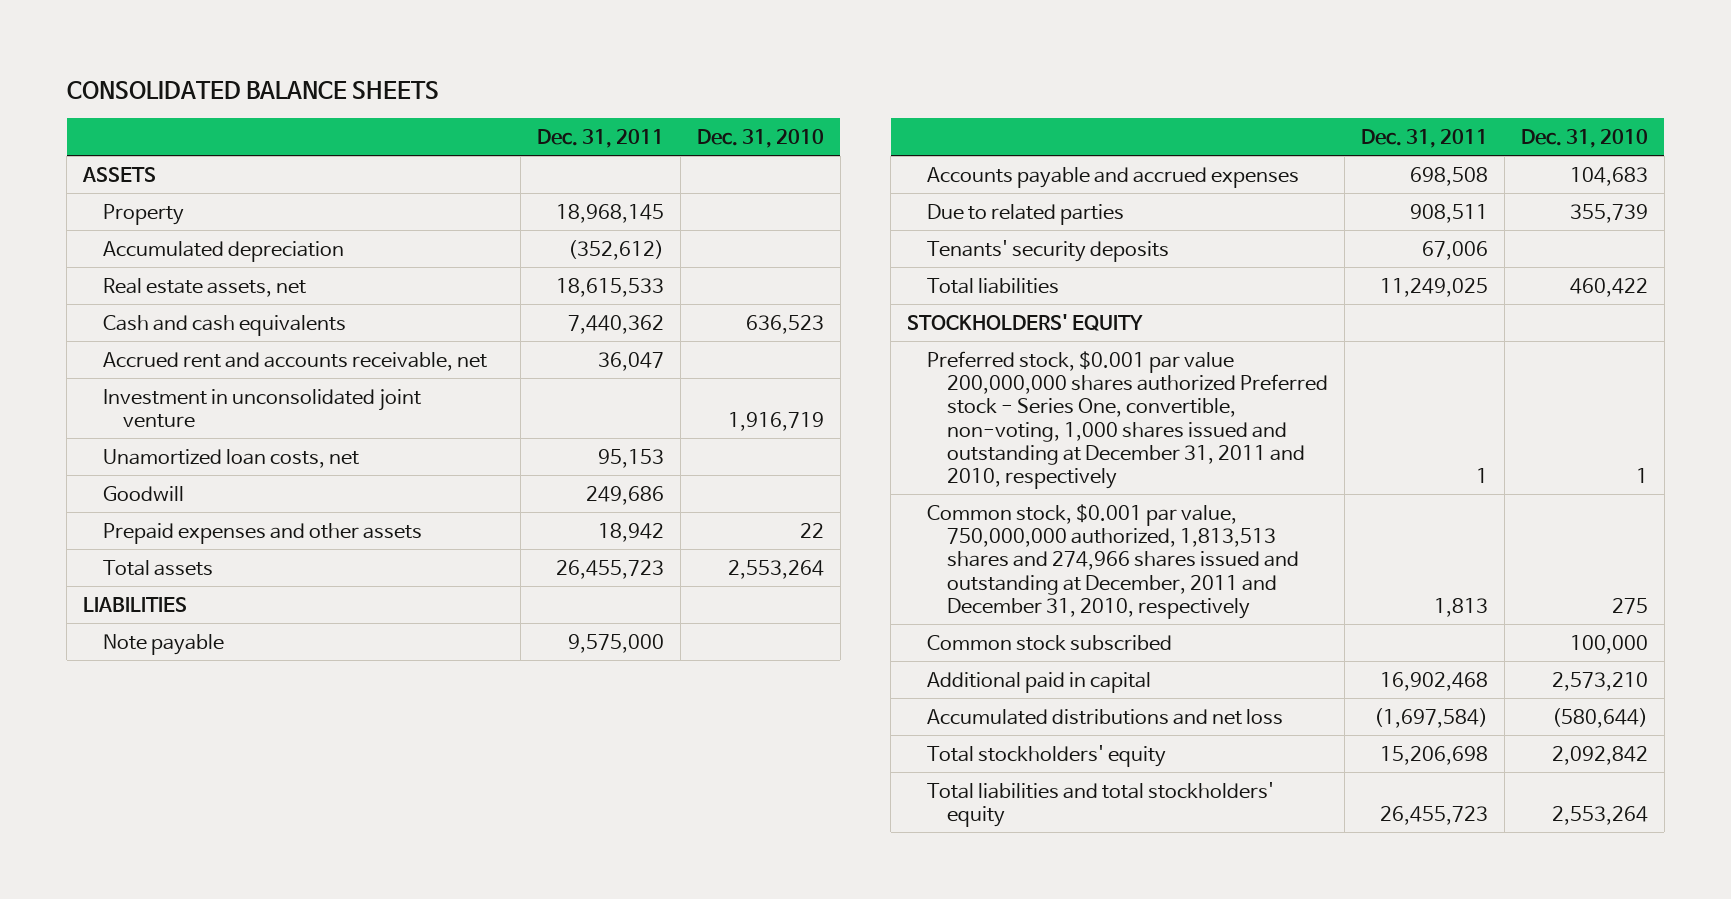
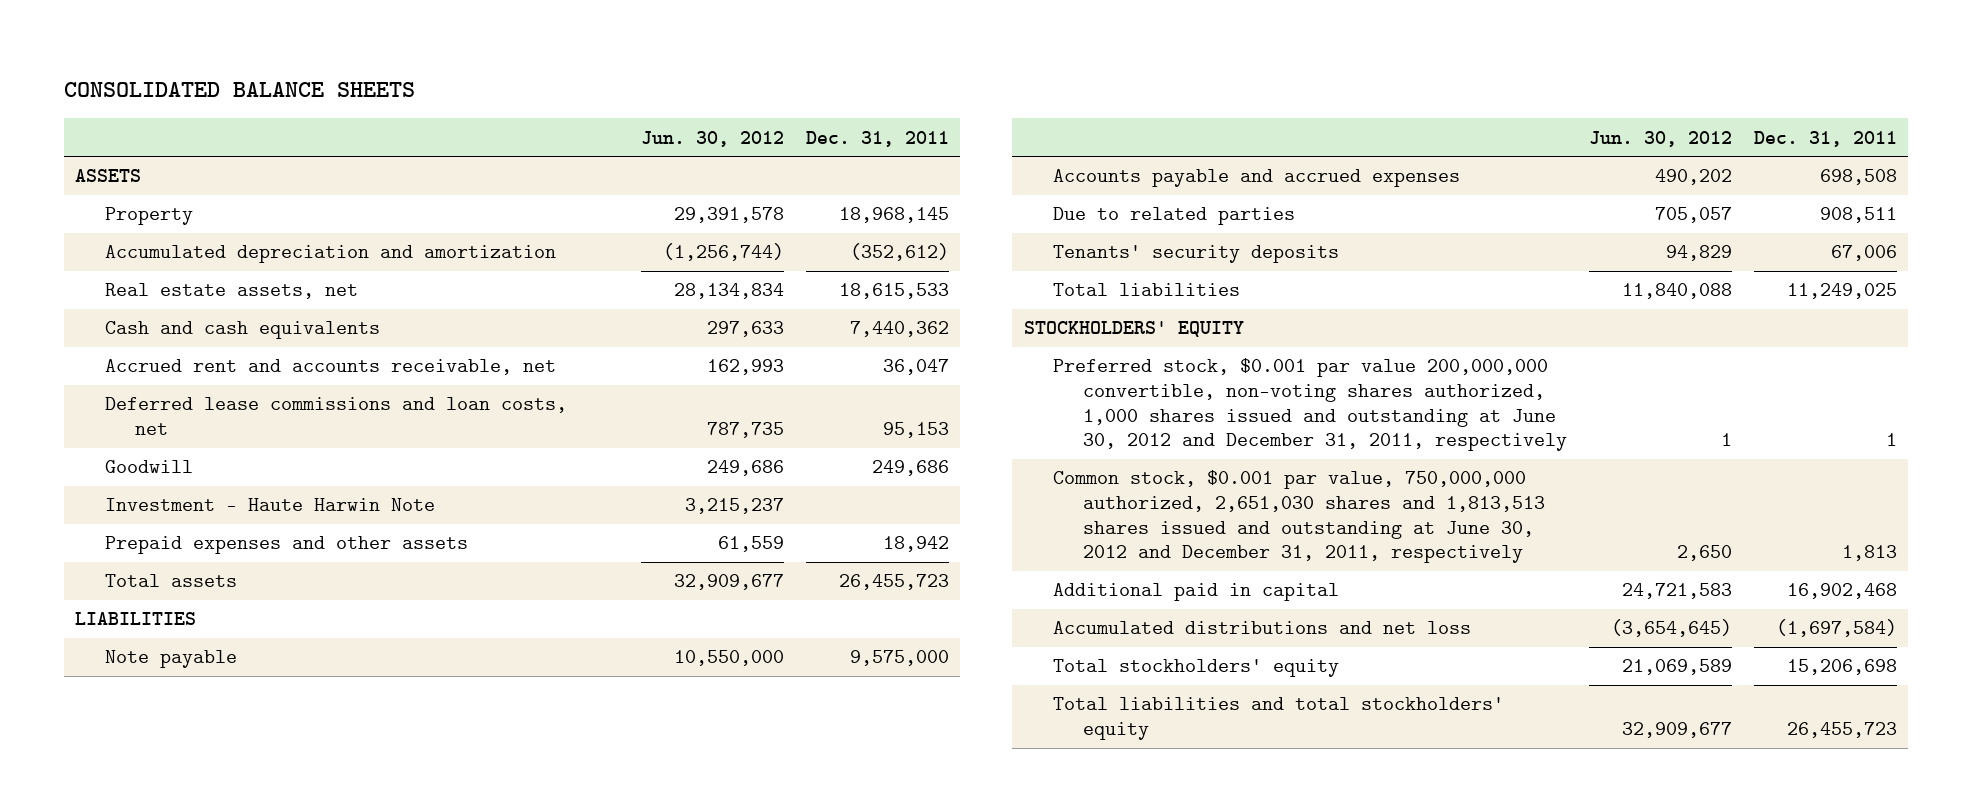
- | Dec. 31, 2011 | Dec. 31, 2010
+ | Jun. 30, 2012 | Dec. 31, 2011
- Accumulated depreciation | (352,612) |
+ Accumulated depreciation and amortization | (1,256,744) | (352,612)
- Investment in unconsolidated joint venture | | 1,916,719
- Unamortized loan costs, net | 95,153 |
+ Deferred lease commissions and loan costs, net | 787,735 | 95,153
+ Investment - Haute Harwin Note | 3,215,237 |
- Preferred stock, $0.001 par value 200,000,000 shares authorized Preferred stock - Series One, convertible, non-voting, 1,000 shares issued and outstanding at December 31, 2011 and 2010, respectively | 1 | 1
- Common stock, $0.001 par value, 750,000,000 authorized, 1,813,513 shares and 274,966 shares issued and outstanding at December, 2011 and December 31, 2010, respectively | 1,813 | 275
- Common stock subscribed | | 100,000
+ Preferred stock, $0.001 par value 200,000,000 convertible, non-voting shares authorized, 1,000 shares issued and outstanding at June 30, 2012 and December 31, 2011, respectively | 1 | 1
+ Common stock, $0.001 par value, 750,000,000 authorized, 2,651,030 shares and 1,813,513 shares issued and outstanding at June 30, 2012 and December 31, 2011, respectively | 2,650 | 1,813

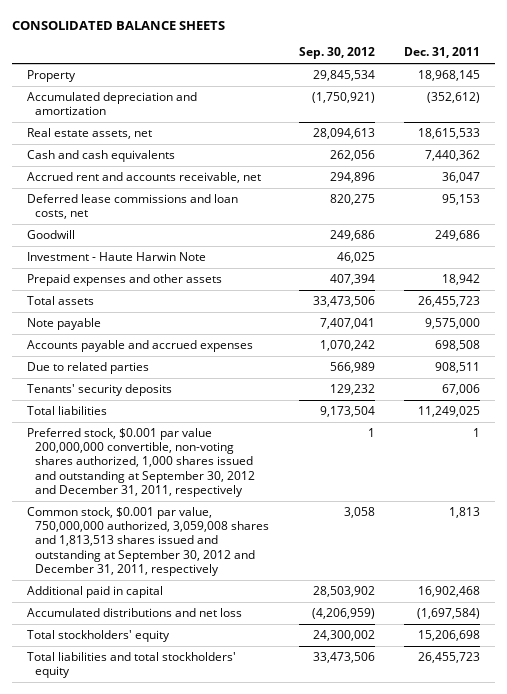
- | Jun. 30, 2012 | Dec. 31, 2011
+ | Sep. 30, 2012 | Dec. 31, 2011
- ASSETS
- LIABILITIES
- STOCKHOLDERS' EQUITY
- Preferred stock, $0.001 par value 200,000,000 convertible, non-voting shares authorized, 1,000 shares issued and outstanding at June 30, 2012 and December 31, 2011, respectively | 1 | 1
- Common stock, $0.001 par value, 750,000,000 authorized, 2,651,030 shares and 1,813,513 shares issued and outstanding at June 30, 2012 and December 31, 2011, respectively | 2,650 | 1,813
+ Preferred stock, $0.001 par value 200,000,000 convertible, non-voting shares authorized, 1,000 shares issued and outstanding at September 30, 2012 and December 31, 2011, respectively | 1 | 1
+ Common stock, $0.001 par value, 750,000,000 authorized, 3,059,008 shares and 1,813,513 shares issued and outstanding at September 30, 2012 and December 31, 2011, respectively | 3,058 | 1,813

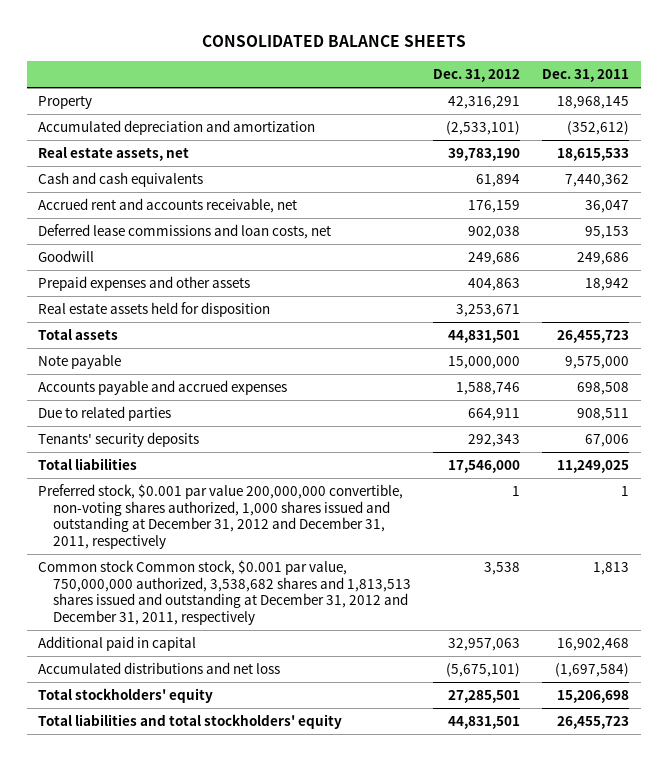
- | Sep. 30, 2012 | Dec. 31, 2011
+ | Dec. 31, 2012 | Dec. 31, 2011
- Investment - Haute Harwin Note | 46,025 |
+ Real estate assets held for disposition | 3,253,671 |
- Preferred stock, $0.001 par value 200,000,000 convertible, non-voting shares authorized, 1,000 shares issued and outstanding at September 30, 2012 and December 31, 2011, respectively | 1 | 1
- Common stock, $0.001 par value, 750,000,000 authorized, 3,059,008 shares and 1,813,513 shares issued and outstanding at September 30, 2012 and December 31, 2011, respectively | 3,058 | 1,813
+ Preferred stock, $0.001 par value 200,000,000 convertible, non-voting shares authorized, 1,000 shares issued and outstanding at December 31, 2012 and December 31, 2011, respectively | 1 | 1
+ Common stock Common stock, $0.001 par value, 750,000,000 authorized, 3,538,682 shares and 1,813,513 shares issued and outstanding at December 31, 2012 and December 31, 2011, respectively | 3,538 | 1,813

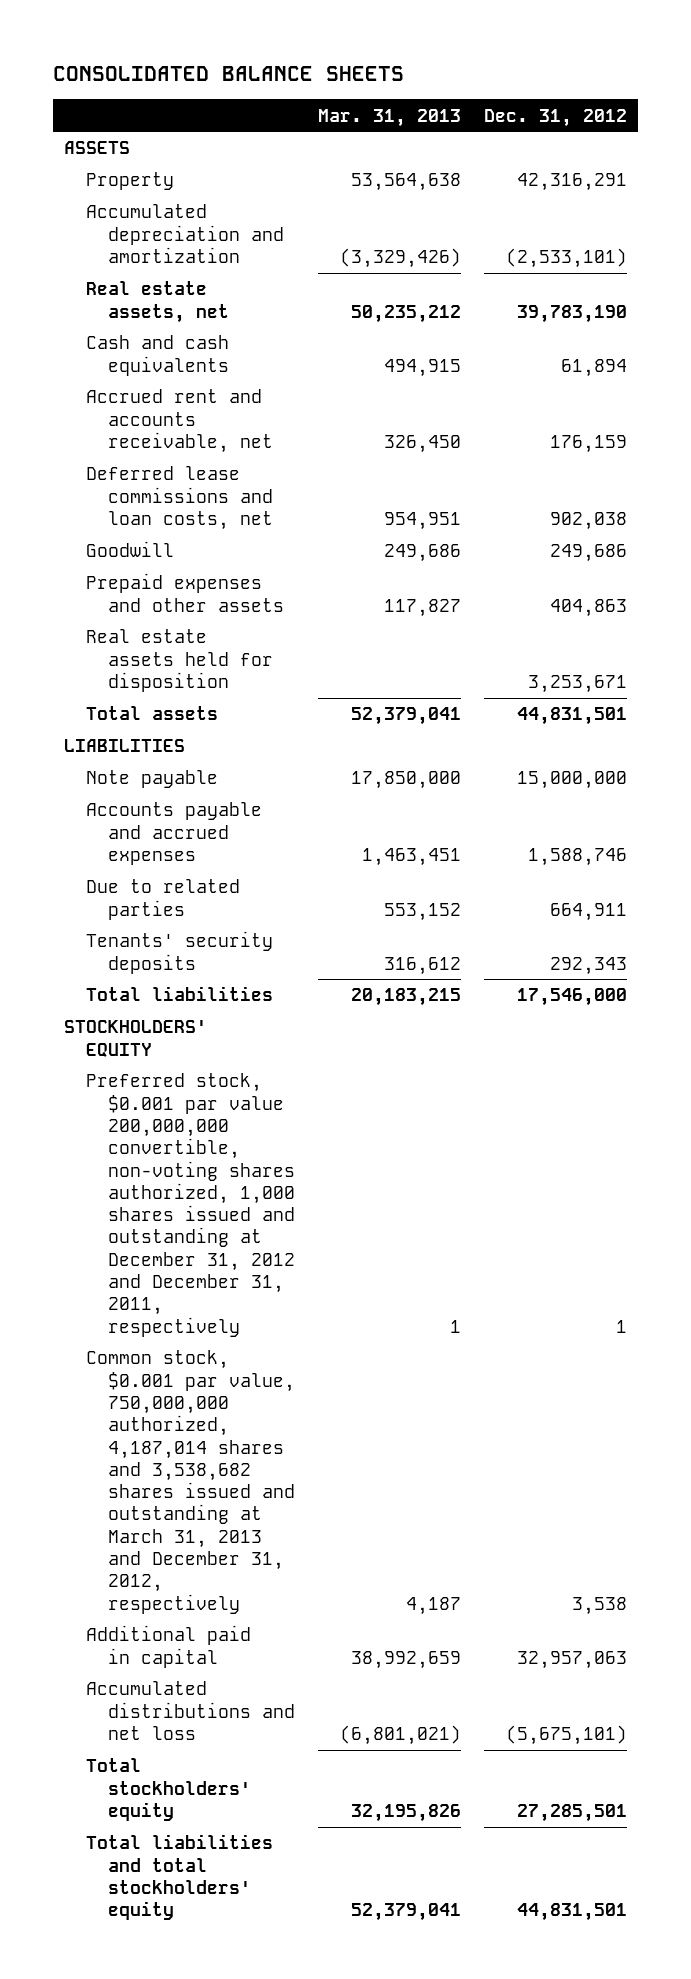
- | Dec. 31, 2012 | Dec. 31, 2011
+ | Mar. 31, 2013 | Dec. 31, 2012
+ ASSETS
+ LIABILITIES
+ STOCKHOLDERS' EQUITY
- Common stock Common stock, $0.001 par value, 750,000,000 authorized, 3,538,682 shares and 1,813,513 shares issued and outstanding at December 31, 2012 and December 31, 2011, respectively | 3,538 | 1,813
+ Common stock, $0.001 par value, 750,000,000 authorized, 4,187,014 shares and 3,538,682 shares issued and outstanding at March 31, 2013 and December 31, 2012, respectively | 4,187 | 3,538

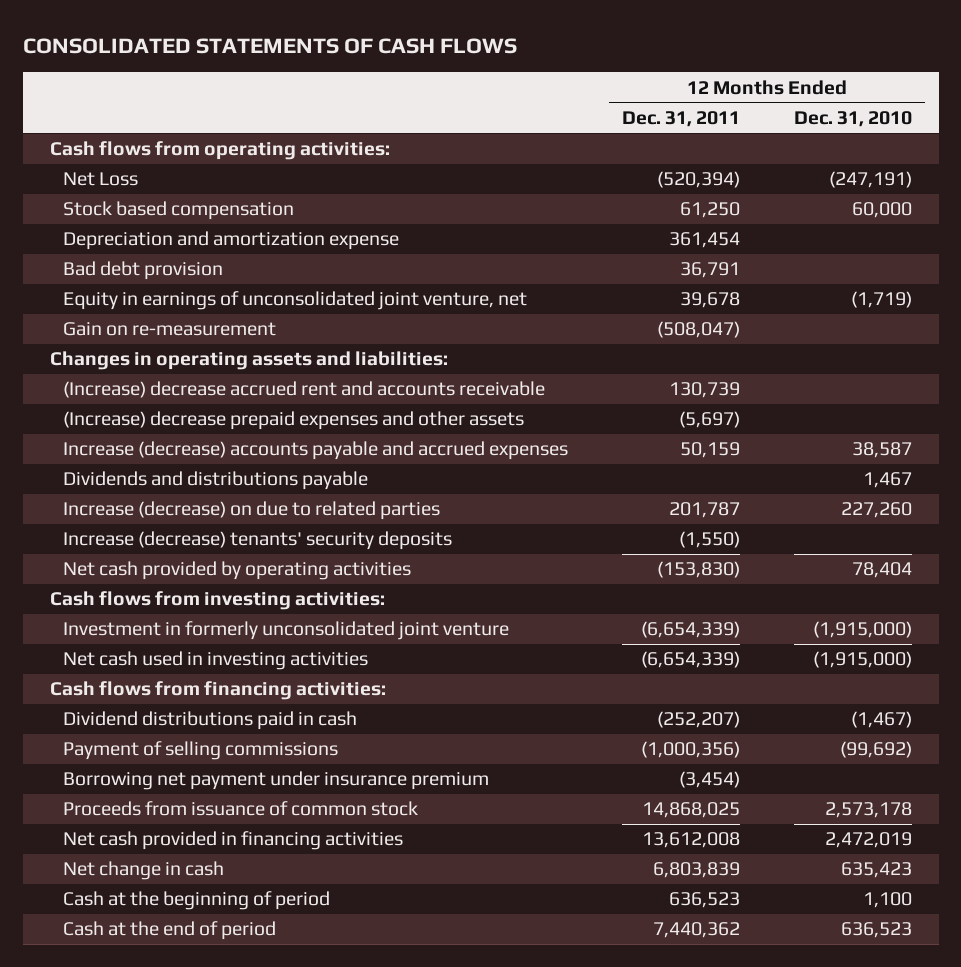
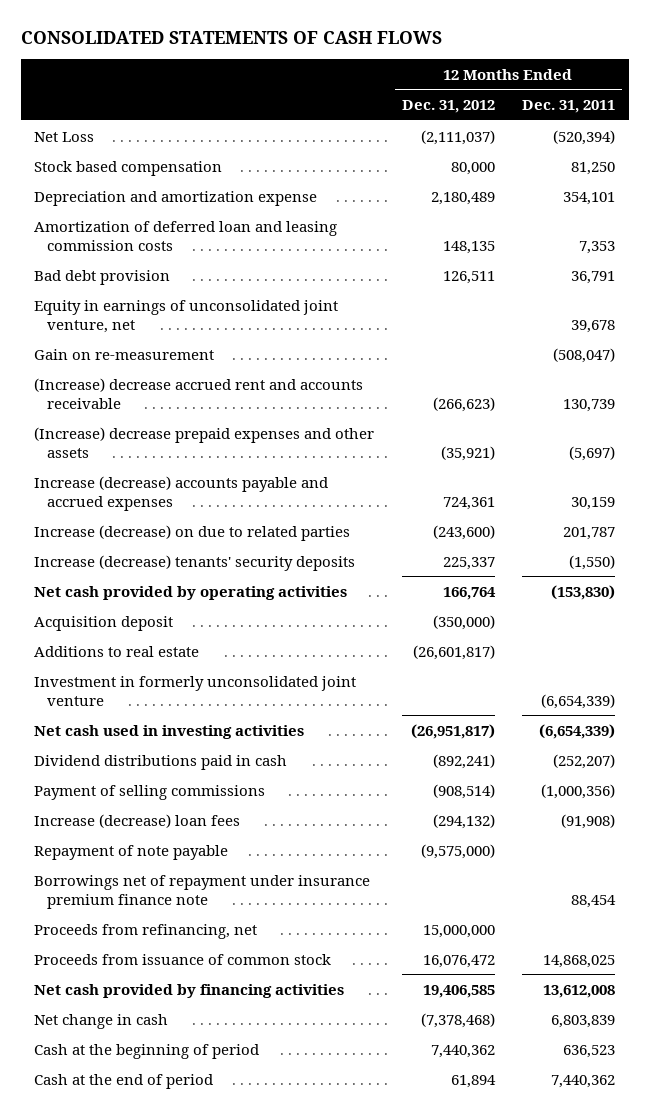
- | 12 Months Ended Dec. 31, 2011 | 12 Months Ended Dec. 31, 2010
+ | 12 Months Ended Dec. 31, 2012 | 12 Months Ended Dec. 31, 2011
- Cash flows from operating activities:
- Stock based compensation | 61,250 | 60,000
- Depreciation and amortization expense | 361,454 |
+ Stock based compensation | 80,000 | 81,250
+ Depreciation and amortization expense | 2,180,489 | 354,101
+ Amortization of deferred loan and leasing commission costs | 148,135 | 7,353
- Changes in operating assets and liabilities:
- Increase (decrease) accounts payable and accrued expenses | 50,159 | 38,587
- Dividends and distributions payable | | 1,467
+ Increase (decrease) accounts payable and accrued expenses | 724,361 | 30,159
- Cash flows from investing activities:
+ Acquisition deposit | (350,000) |
+ Additions to real estate | (26,601,817) |
- Cash flows from financing activities:
- Borrowing net payment under insurance premium | (3,454) |
+ Increase (decrease) loan fees | (294,132) | (91,908)
+ Repayment of note payable | (9,575,000) |
+ Borrowings net of repayment under insurance premium finance note | | 88,454
+ Proceeds from refinancing, net | 15,000,000 |
- Net cash provided in financing activities | 13,612,008 | 2,472,019
+ Net cash provided by financing activities | 19,406,585 | 13,612,008

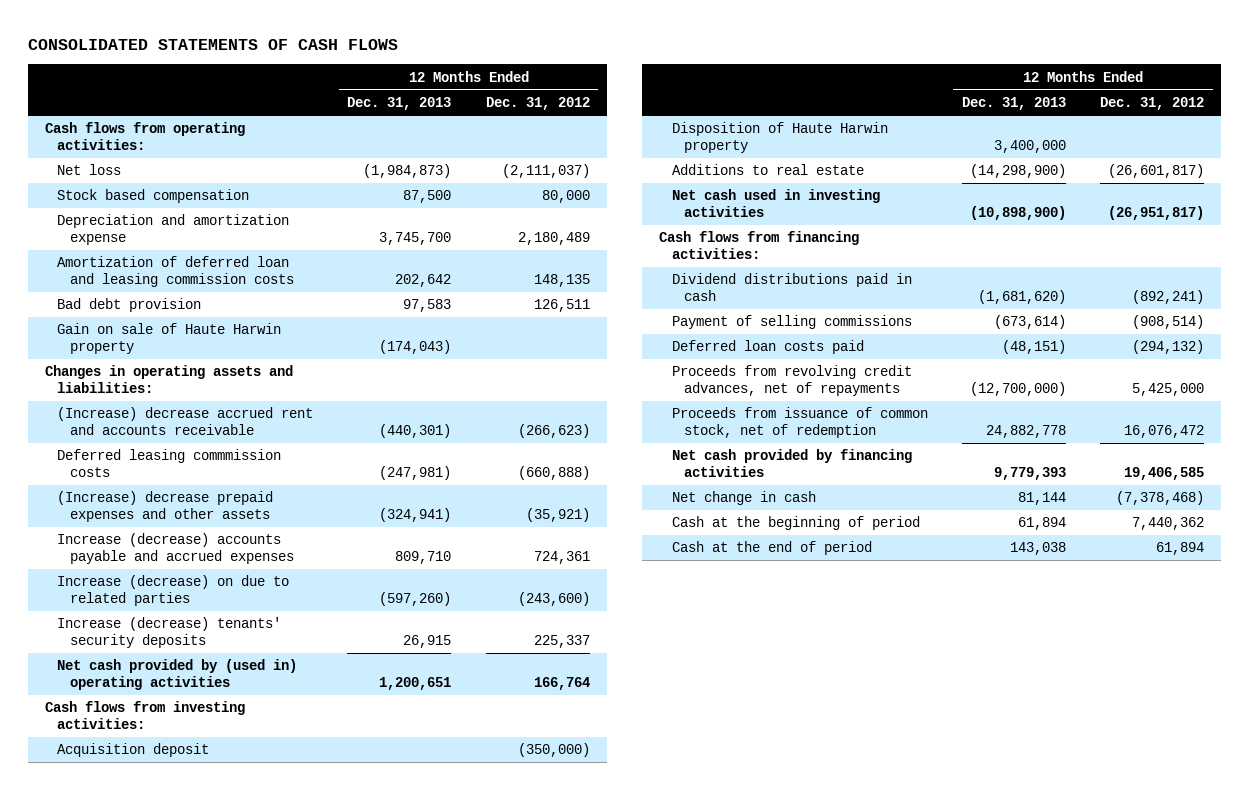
- | 12 Months Ended Dec. 31, 2012 | 12 Months Ended Dec. 31, 2011
+ | 12 Months Ended Dec. 31, 2013 | 12 Months Ended Dec. 31, 2012
- Net Loss | (2,111,037) | (520,394)
+ Cash flows from operating activities:
+ Net loss | (1,984,873) | (2,111,037)
- Equity in earnings of unconsolidated joint venture, net | | 39,678
- Gain on re-measurement | | (508,047)
+ Gain on sale of Haute Harwin property | (174,043) |
+ Changes in operating assets and liabilities:
+ Deferred leasing commmission costs | (247,981) | (660,888)
- Net cash provided by operating activities | 166,764 | (153,830)
+ Net cash provided by (used in) operating activities | 1,200,651 | 166,764
+ Cash flows from investing activities:
+ Disposition of Haute Harwin property | 3,400,000 |
- Investment in formerly unconsolidated joint venture | | (6,654,339)
+ Cash flows from financing activities:
- Increase (decrease) loan fees | (294,132) | (91,908)
- Repayment of note payable | (9,575,000) |
- Borrowings net of repayment under insurance premium finance note | | 88,454
- Proceeds from refinancing, net | 15,000,000 |
- Proceeds from issuance of common stock | 16,076,472 | 14,868,025
+ Deferred loan costs paid | (48,151) | (294,132)
+ Proceeds from revolving credit advances, net of repayments | (12,700,000) | 5,425,000
+ Proceeds from issuance of common stock, net of redemption | 24,882,778 | 16,076,472

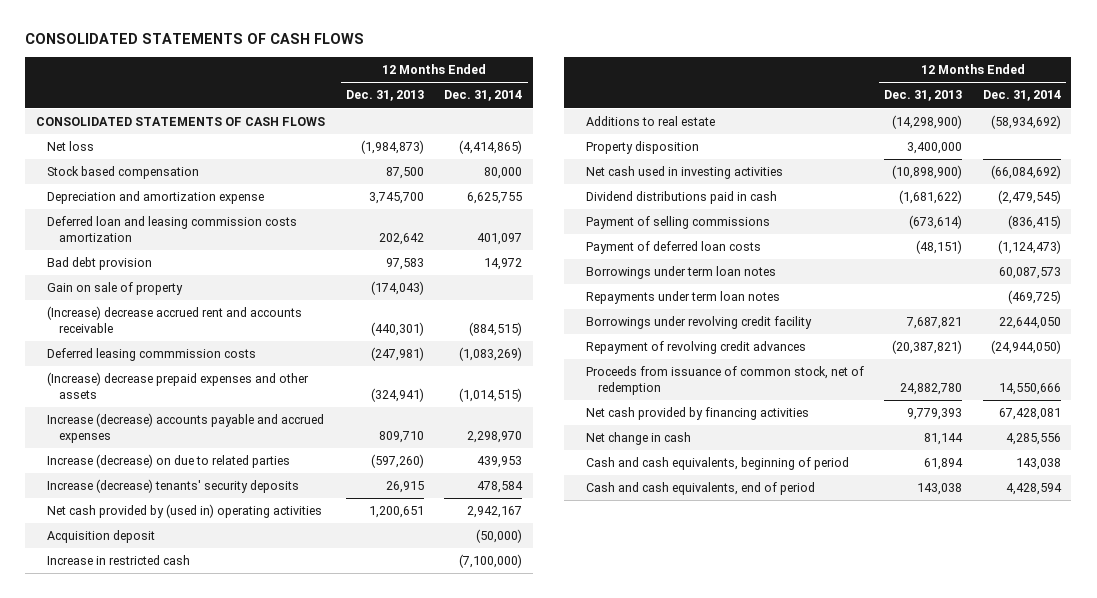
- | 12 Months Ended Dec. 31, 2013 | 12 Months Ended Dec. 31, 2012
+ | 12 Months Ended Dec. 31, 2013 | 12 Months Ended Dec. 31, 2014
- Cash flows from operating activities:
+ CONSOLIDATED STATEMENTS OF CASH FLOWS
- Amortization of deferred loan and leasing commission costs | 202,642 | 148,135
+ Deferred loan and leasing commission costs amortization | 202,642 | 401,097
- Gain on sale of Haute Harwin property | (174,043) |
- Changes in operating assets and liabilities:
+ Gain on sale of property | (174,043) |
- Cash flows from investing activities:
- Disposition of Haute Harwin property | 3,400,000 |
+ Increase in restricted cash | | (7,100,000)
+ Property disposition | 3,400,000 |
- Cash flows from financing activities:
- Dividend distributions paid in cash | (1,681,620) | (892,241)
+ Dividend distributions paid in cash | (1,681,622) | (2,479,545)
- Deferred loan costs paid | (48,151) | (294,132)
- Proceeds from revolving credit advances, net of repayments | (12,700,000) | 5,425,000
- Proceeds from issuance of common stock, net of redemption | 24,882,778 | 16,076,472
+ Payment of deferred loan costs | (48,151) | (1,124,473)
+ Borrowings under term loan notes | | 60,087,573
+ Repayments under term loan notes | | (469,725)
+ Borrowings under revolving credit facility | 7,687,821 | 22,644,050
+ Repayment of revolving credit advances | (20,387,821) | (24,944,050)
+ Proceeds from issuance of common stock, net of redemption | 24,882,780 | 14,550,666
- Cash at the beginning of period | 61,894 | 7,440,362
- Cash at the end of period | 143,038 | 61,894
+ Cash and cash equivalents, beginning of period | 61,894 | 143,038
+ Cash and cash equivalents, end of period | 143,038 | 4,428,594

